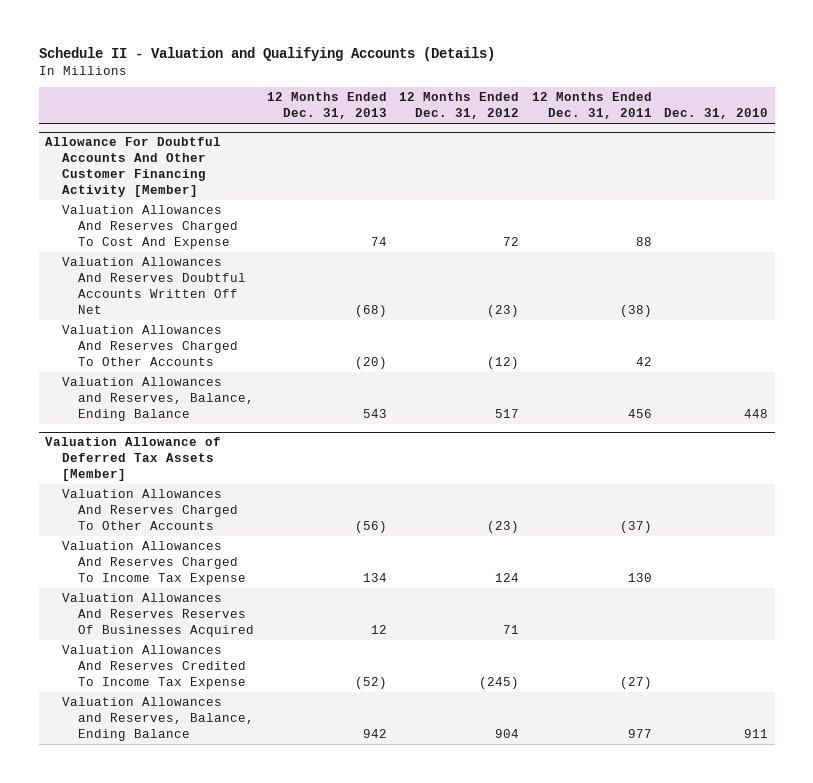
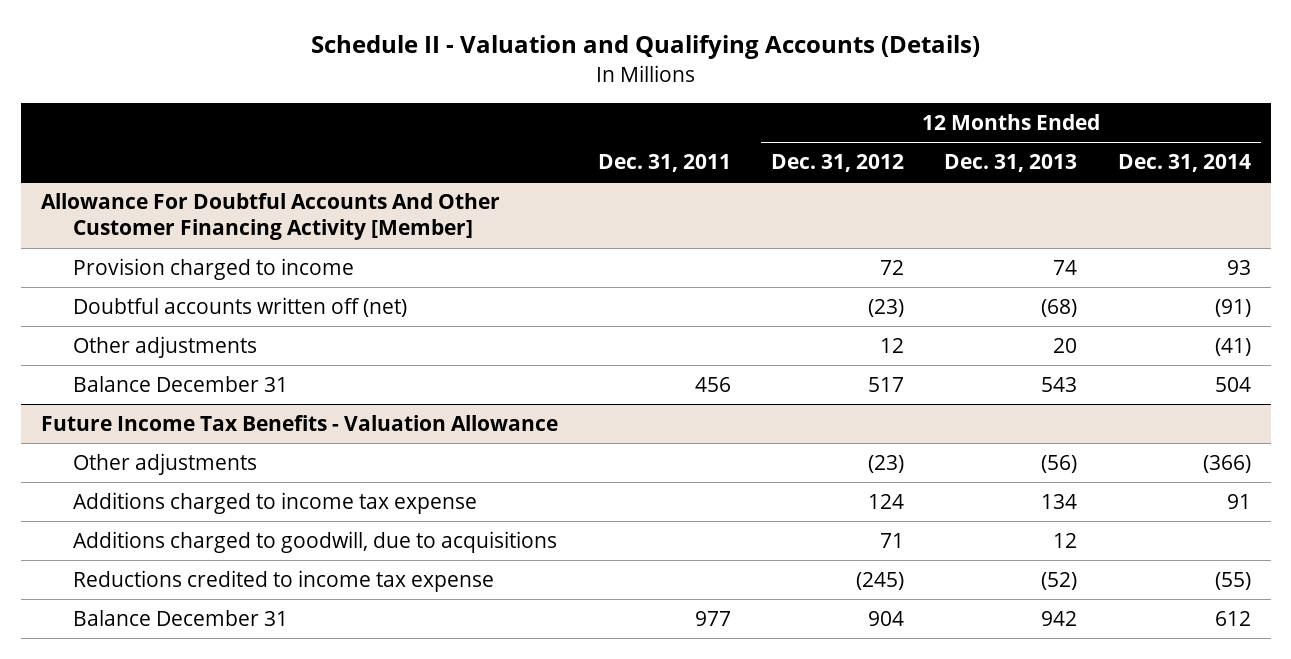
- | 12 Months Ended Dec. 31, 2013 | 12 Months Ended Dec. 31, 2012 | 12 Months Ended Dec. 31, 2011 | Dec. 31, 2010
+ | Dec. 31, 2011 | 12 Months Ended Dec. 31, 2012 | 12 Months Ended Dec. 31, 2013 | 12 Months Ended Dec. 31, 2014
@ Allowance For Doubtful Accounts And Other Customer Financing Activity [Member]
- Valuation Allowances And Reserves Charged To Cost And Expense | 74 | 72 | 88 |
- Valuation Allowances And Reserves Doubtful Accounts Written Off Net | (68) | (23) | (38) |
- Valuation Allowances And Reserves Charged To Other Accounts | (20) | (12) | 42 |
- Valuation Allowances and Reserves, Balance, Ending Balance | 543 | 517 | 456 | 448
- Valuation Allowance of Deferred Tax Assets [Member]
- Valuation Allowances And Reserves Charged To Other Accounts | (56) | (23) | (37) |
- Valuation Allowances And Reserves Charged To Income Tax Expense | 134 | 124 | 130 |
- Valuation Allowances And Reserves Reserves Of Businesses Acquired | 12 | 71 | |
- Valuation Allowances And Reserves Credited To Income Tax Expense | (52) | (245) | (27) |
- Valuation Allowances and Reserves, Balance, Ending Balance | 942 | 904 | 977 | 911
@ Allowance For Doubtful Accounts And Other Customer Financing Activity [Member]
+ Provision charged to income | | 72 | 74 | 93
+ Doubtful accounts written off (net) | | (23) | (68) | (91)
+ Other adjustments | | 12 | 20 | (41)
+ Balance December 31 | 456 | 517 | 543 | 504
+ Future Income Tax Benefits - Valuation Allowance
+ Other adjustments | | (23) | (56) | (366)
+ Additions charged to income tax expense | | 124 | 134 | 91
+ Additions charged to goodwill, due to acquisitions | | 71 | 12 |
+ Reductions credited to income tax expense | | (245) | (52) | (55)
+ Balance December 31 | 977 | 904 | 942 | 612

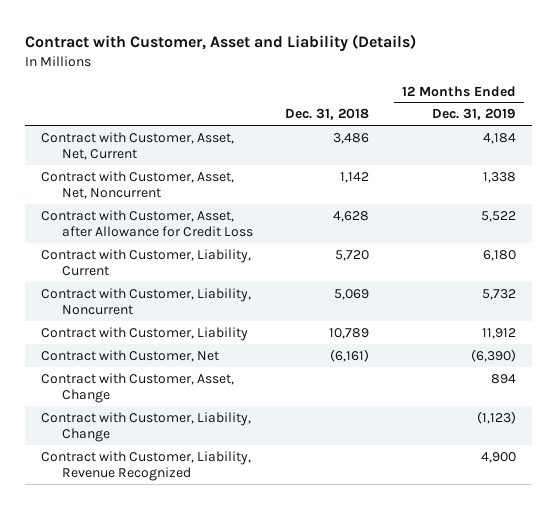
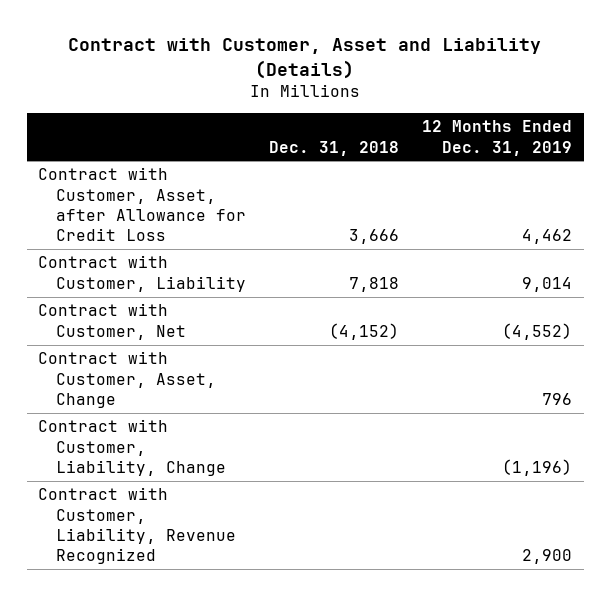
- Contract with Customer, Asset, Net, Current | 3,486 | 4,184
- Contract with Customer, Asset, Net, Noncurrent | 1,142 | 1,338
- Contract with Customer, Asset, after Allowance for Credit Loss | 4,628 | 5,522
- Contract with Customer, Liability, Current | 5,720 | 6,180
- Contract with Customer, Liability, Noncurrent | 5,069 | 5,732
- Contract with Customer, Liability | 10,789 | 11,912
- Contract with Customer, Net | (6,161) | (6,390)
- Contract with Customer, Asset, Change | | 894
- Contract with Customer, Liability, Change | | (1,123)
- Contract with Customer, Liability, Revenue Recognized | | 4,900
+ Contract with Customer, Asset, after Allowance for Credit Loss | 3,666 | 4,462
+ Contract with Customer, Liability | 7,818 | 9,014
+ Contract with Customer, Net | (4,152) | (4,552)
+ Contract with Customer, Asset, Change | | 796
+ Contract with Customer, Liability, Change | | (1,196)
+ Contract with Customer, Liability, Revenue Recognized | | 2,900

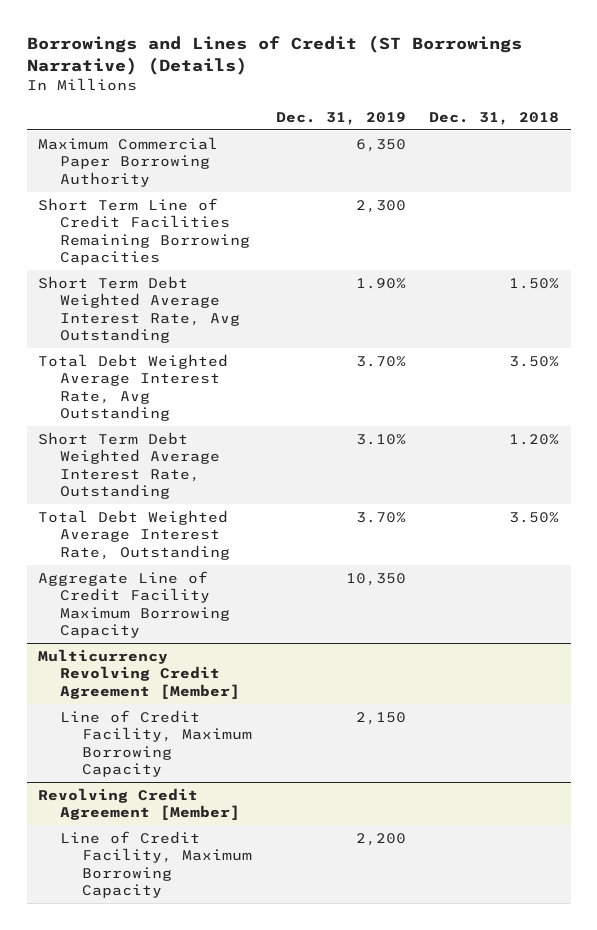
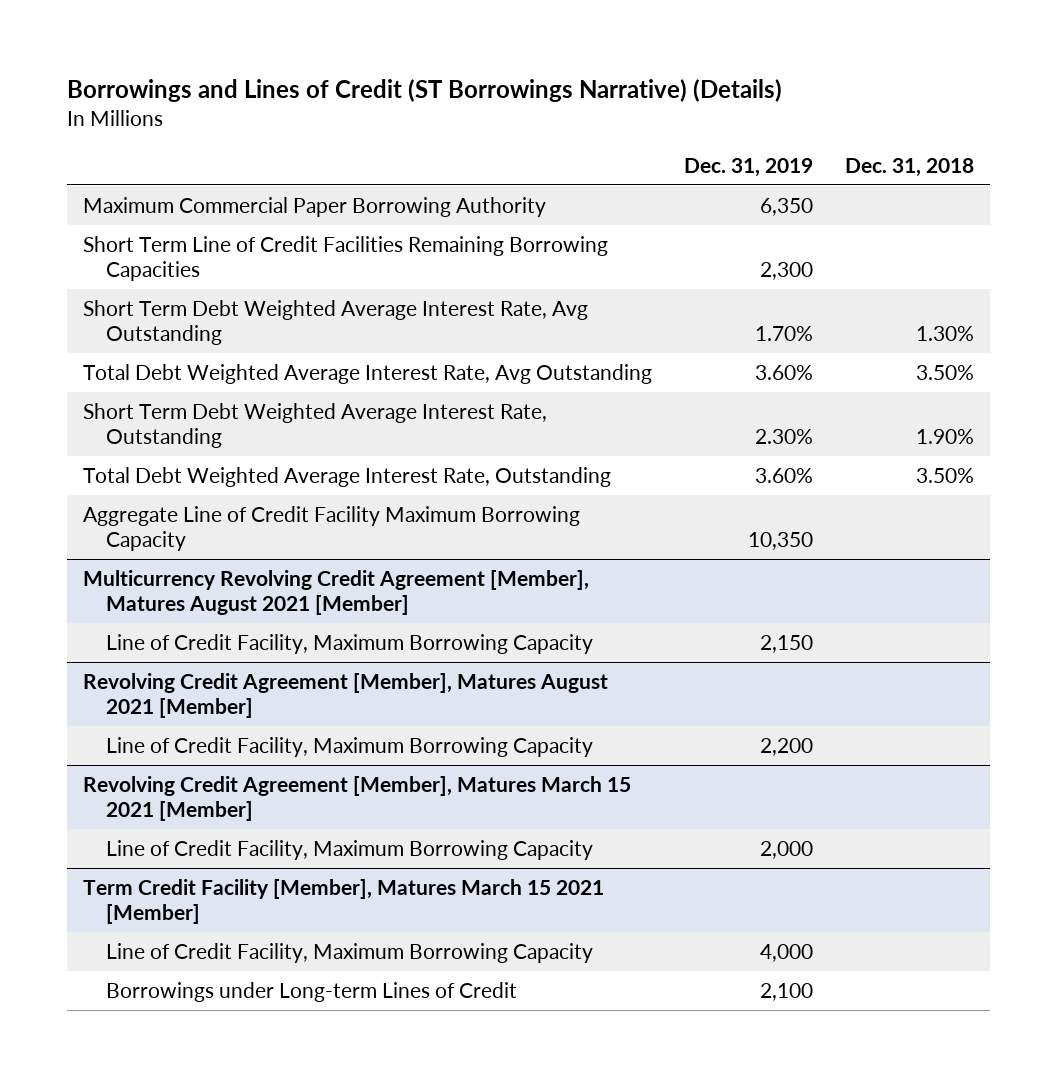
- Short Term Debt Weighted Average Interest Rate, Avg Outstanding | 1.90% | 1.50%
- Total Debt Weighted Average Interest Rate, Avg Outstanding | 3.70% | 3.50%
- Short Term Debt Weighted Average Interest Rate, Outstanding | 3.10% | 1.20%
- Total Debt Weighted Average Interest Rate, Outstanding | 3.70% | 3.50%
+ Short Term Debt Weighted Average Interest Rate, Avg Outstanding | 1.70% | 1.30%
+ Total Debt Weighted Average Interest Rate, Avg Outstanding | 3.60% | 3.50%
+ Short Term Debt Weighted Average Interest Rate, Outstanding | 2.30% | 1.90%
+ Total Debt Weighted Average Interest Rate, Outstanding | 3.60% | 3.50%
- Multicurrency Revolving Credit Agreement [Member]
+ Multicurrency Revolving Credit Agreement [Member], Matures August 2021 [Member]
- Revolving Credit Agreement [Member]
+ Revolving Credit Agreement [Member], Matures August 2021 [Member]
+ Revolving Credit Agreement [Member], Matures March 15 2021 [Member]
+ Line of Credit Facility, Maximum Borrowing Capacity | 2,000 |
+ Term Credit Facility [Member], Matures March 15 2021 [Member]
+ Line of Credit Facility, Maximum Borrowing Capacity | 4,000 |
+ Borrowings under Long-term Lines of Credit | 2,100 |

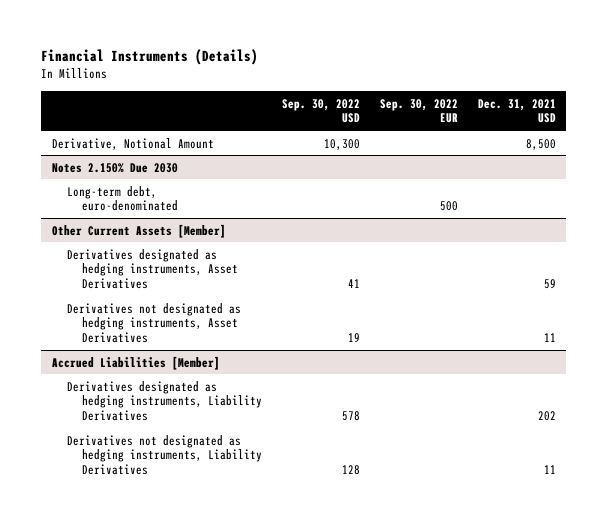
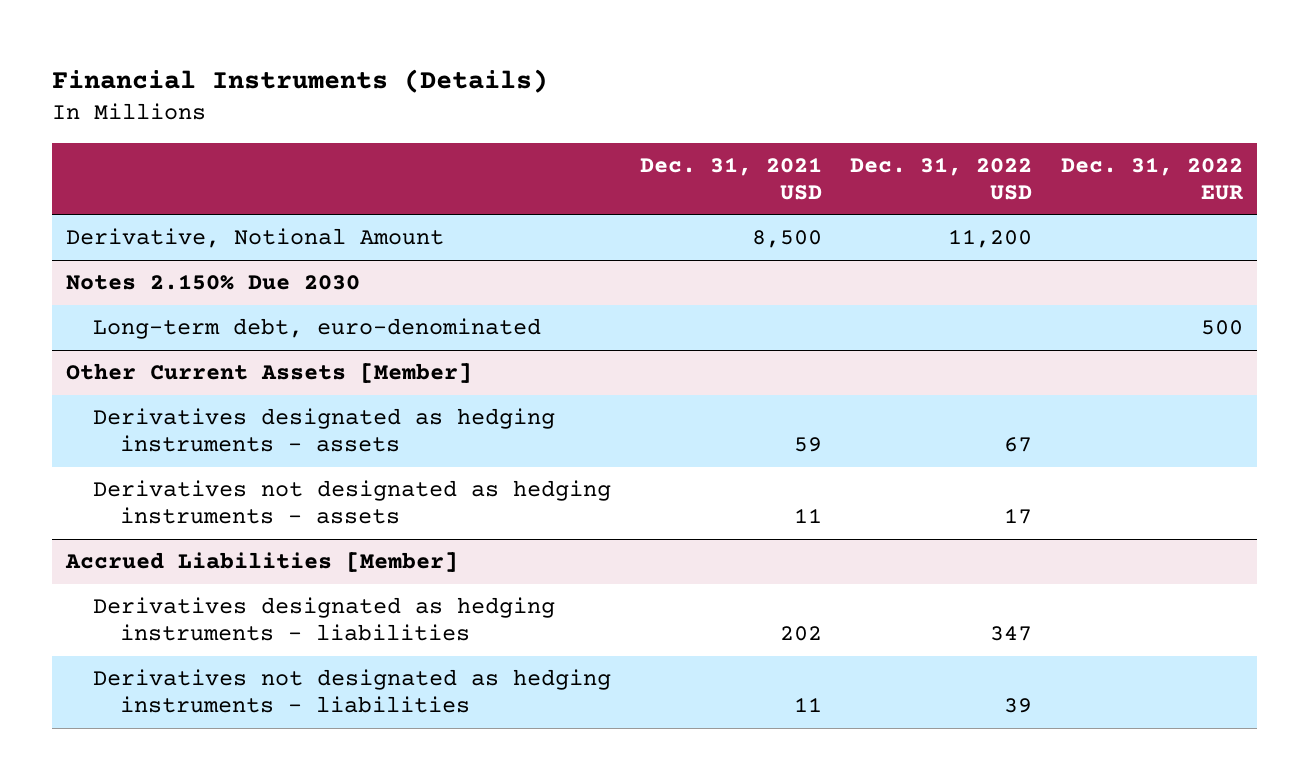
- | Sep. 30, 2022 USD | Sep. 30, 2022 EUR | Dec. 31, 2021 USD
+ | Dec. 31, 2021 USD | Dec. 31, 2022 USD | Dec. 31, 2022 EUR
@ Other Current Assets [Member]
- Derivatives designated as hedging instruments, Asset Derivatives | 41 | | 59
- Derivatives not designated as hedging instruments, Asset Derivatives | 19 | | 11
+ Derivatives designated as hedging instruments - assets | 59 | 67 |
+ Derivatives not designated as hedging instruments - assets | 11 | 17 |
@ Accrued Liabilities [Member]
- Derivatives designated as hedging instruments, Liability Derivatives | 578 | | 202
- Derivatives not designated as hedging instruments, Liability Derivatives | 128 | | 11
+ Derivatives designated as hedging instruments - liabilities | 202 | 347 |
+ Derivatives not designated as hedging instruments - liabilities | 11 | 39 |

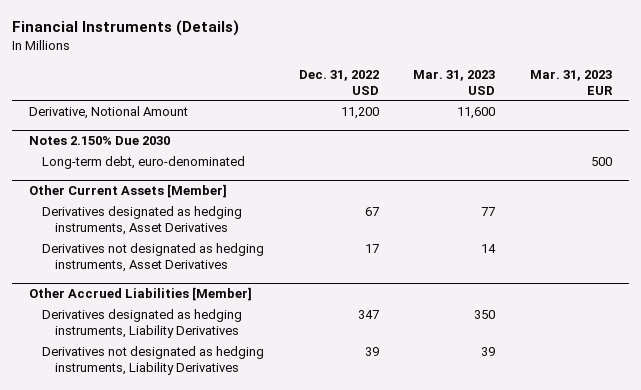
- | Dec. 31, 2021 USD | Dec. 31, 2022 USD | Dec. 31, 2022 EUR
+ | Dec. 31, 2022 USD | Mar. 31, 2023 USD | Mar. 31, 2023 EUR
@ Other Current Assets [Member]
- Derivatives designated as hedging instruments - assets | 59 | 67 |
- Derivatives not designated as hedging instruments - assets | 11 | 17 |
- Accrued Liabilities [Member]
- Derivatives designated as hedging instruments - liabilities | 202 | 347 |
- Derivatives not designated as hedging instruments - liabilities | 11 | 39 |
@ Other Current Assets [Member]
+ Derivatives designated as hedging instruments, Asset Derivatives | 67 | 77 |
+ Derivatives not designated as hedging instruments, Asset Derivatives | 17 | 14 |
+ Other Accrued Liabilities [Member]
+ Derivatives designated as hedging instruments, Liability Derivatives | 347 | 350 |
+ Derivatives not designated as hedging instruments, Liability Derivatives | 39 | 39 |

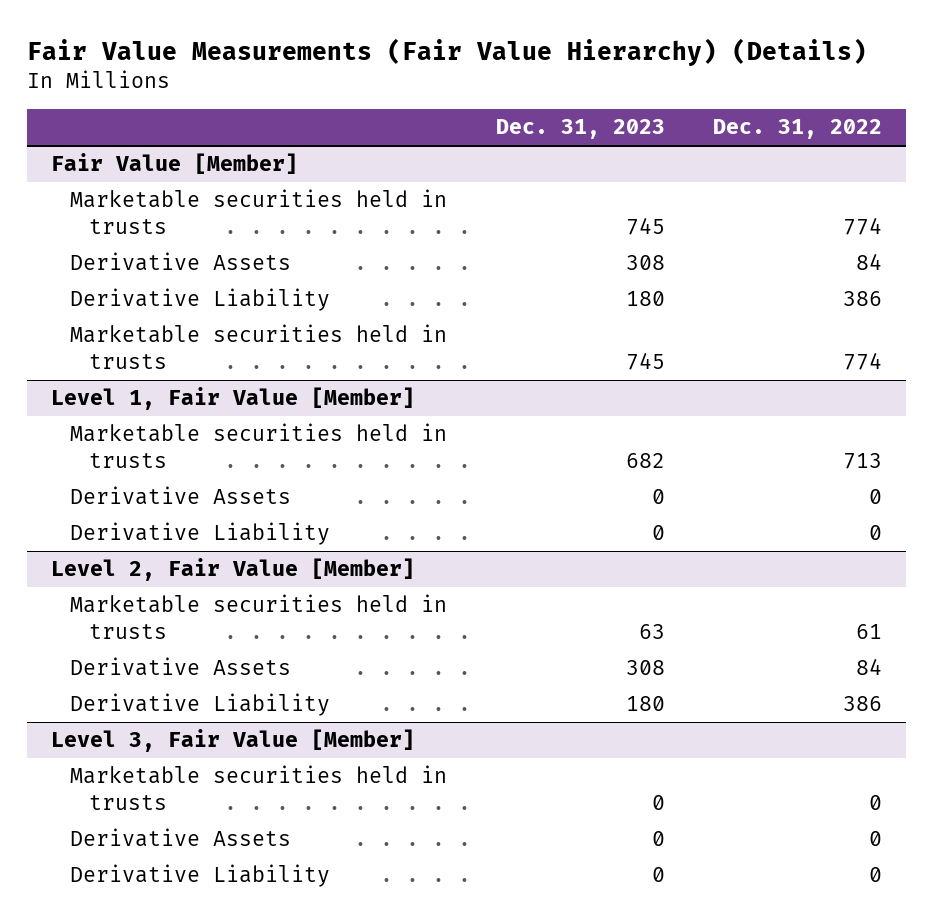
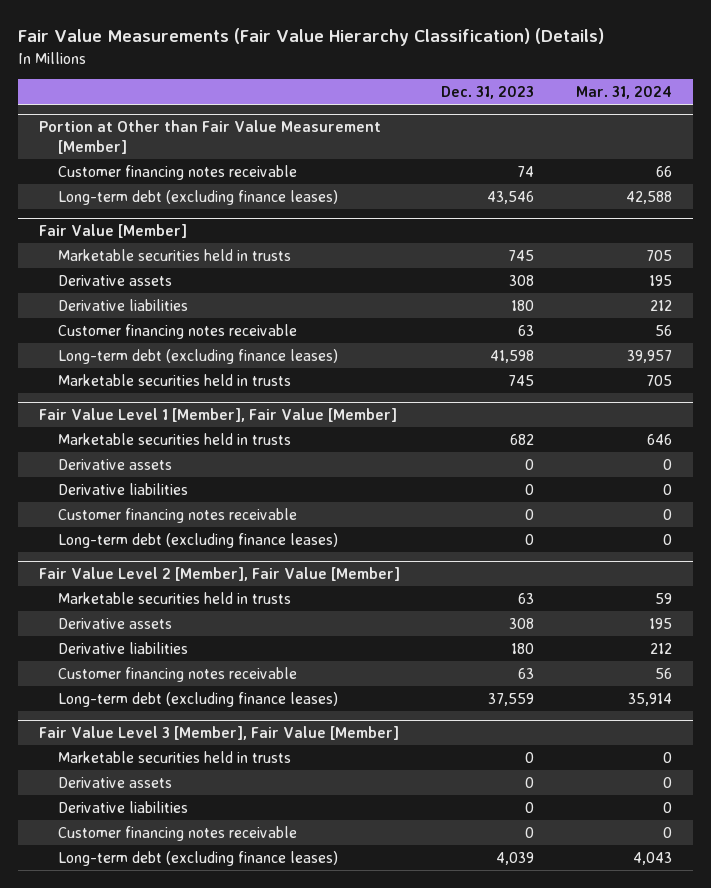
- Fair Value Measurements (Fair Value Hierarchy) (Details)
+ Fair Value Measurements (Fair Value Hierarchy Classification) (Details)
- | Dec. 31, 2023 | Dec. 31, 2022
+ | Dec. 31, 2023 | Mar. 31, 2024
+ Portion at Other than Fair Value Measurement [Member]
+ Customer financing notes receivable | 74 | 66
+ Long-term debt (excluding finance leases) | 43,546 | 42,588
@ Fair Value [Member]
- Derivative Assets | 308 | 84
- Derivative Liability | 180 | 386
+ Derivative assets | 308 | 195
+ Derivative liabilities | 180 | 212
+ Customer financing notes receivable | 63 | 56
+ Long-term debt (excluding finance leases) | 41,598 | 39,957
- Level 1, Fair Value [Member]
+ Fair Value Level 1 [Member], Fair Value [Member]
- Derivative Assets | 0 | 0
- Derivative Liability | 0 | 0
- Level 2, Fair Value [Member]
+ Derivative assets | 0 | 0
+ Derivative liabilities | 0 | 0
+ Customer financing notes receivable | 0 | 0
+ Long-term debt (excluding finance leases) | 0 | 0
+ Fair Value Level 2 [Member], Fair Value [Member]
- Derivative Assets | 308 | 84
- Derivative Liability | 180 | 386
- Level 3, Fair Value [Member]
+ Derivative assets | 308 | 195
+ Derivative liabilities | 180 | 212
+ Customer financing notes receivable | 63 | 56
+ Long-term debt (excluding finance leases) | 37,559 | 35,914
+ Fair Value Level 3 [Member], Fair Value [Member]
- Derivative Assets | 0 | 0
- Derivative Liability | 0 | 0
+ Derivative assets | 0 | 0
+ Derivative liabilities | 0 | 0
+ Customer financing notes receivable | 0 | 0
+ Long-term debt (excluding finance leases) | 4,039 | 4,043

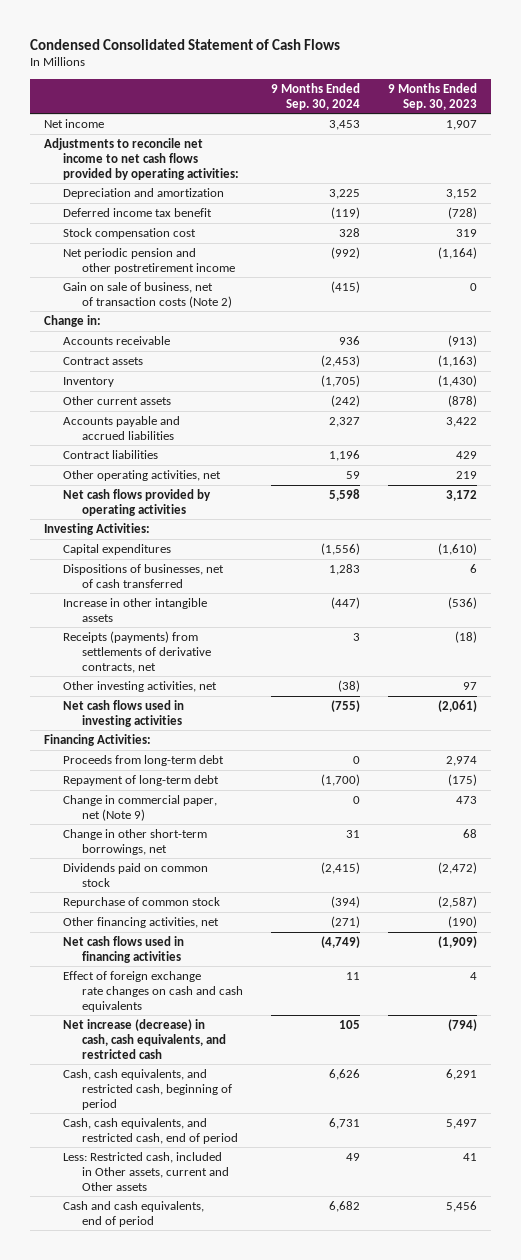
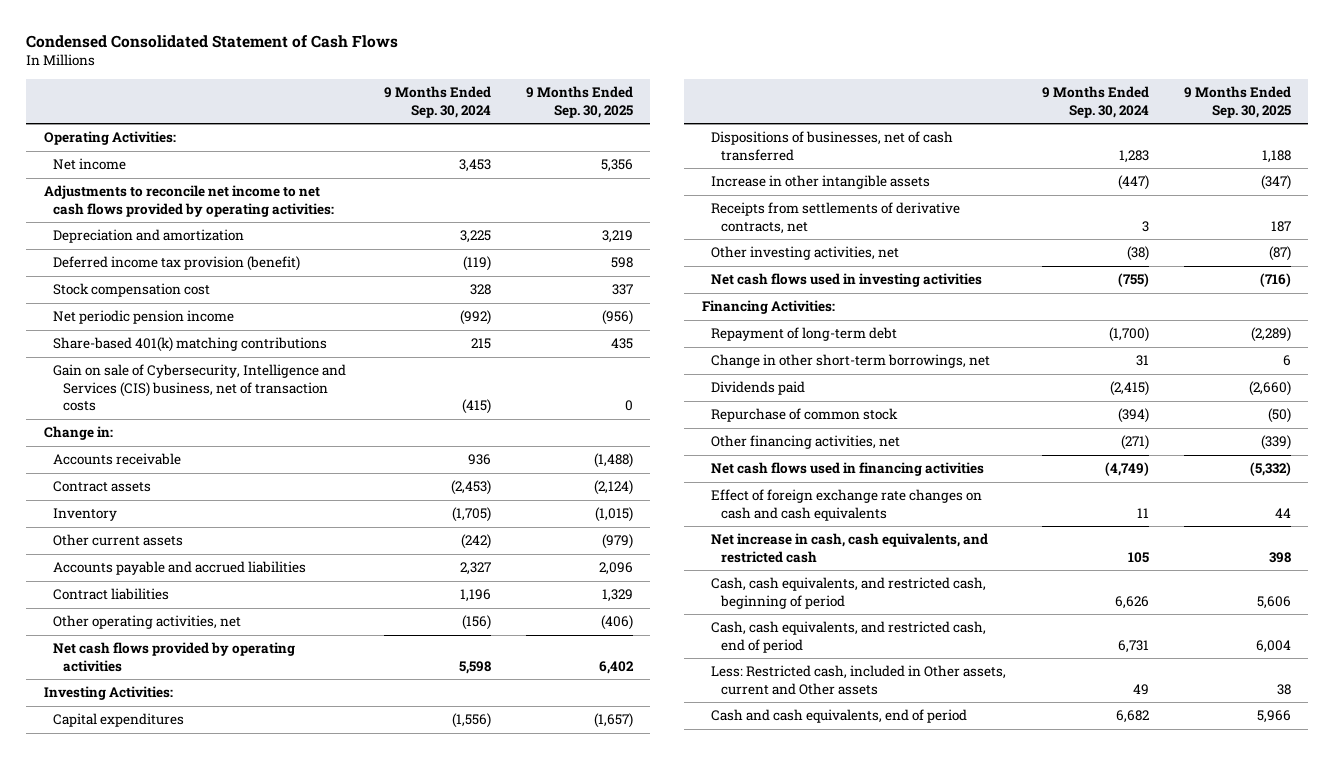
- | 9 Months Ended Sep. 30, 2024 | 9 Months Ended Sep. 30, 2023
+ | 9 Months Ended Sep. 30, 2024 | 9 Months Ended Sep. 30, 2025
+ Operating Activities:
- Deferred income tax benefit | (119) | (728)
+ Deferred income tax provision (benefit) | (119) | 598
- Net periodic pension and other postretirement income | (992) | (1,164)
- Gain on sale of business, net of transaction costs (Note 2) | (415) | 0
+ Net periodic pension income | (992) | (956)
+ Share-based 401(k) matching contributions | 215 | 435
+ Gain on sale of Cybersecurity, Intelligence and Services (CIS) business, net of transaction costs | (415) | 0
- Other operating activities, net | 59 | 219
+ Other operating activities, net | (156) | (406)
- Receipts (payments) from settlements of derivative contracts, net | 3 | (18)
+ Receipts from settlements of derivative contracts, net | 3 | 187
- Proceeds from long-term debt | 0 | 2,974
- Change in commercial paper, net (Note 9) | 0 | 473
- Dividends paid on common stock | (2,415) | (2,472)
+ Dividends paid | (2,415) | (2,660)
- Net increase (decrease) in cash, cash equivalents, and restricted cash | 105 | (794)
+ Net increase in cash, cash equivalents, and restricted cash | 105 | 398

